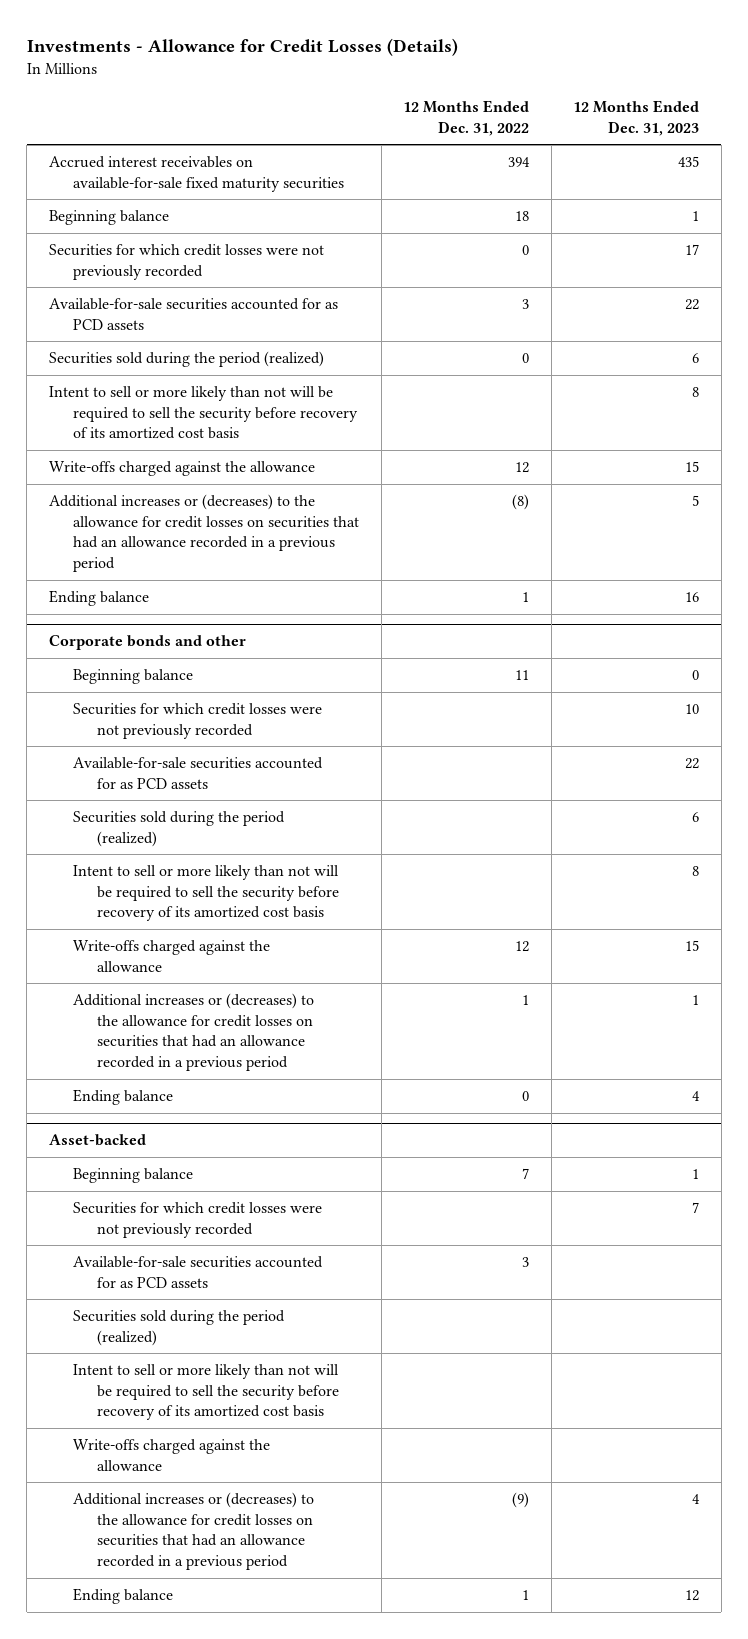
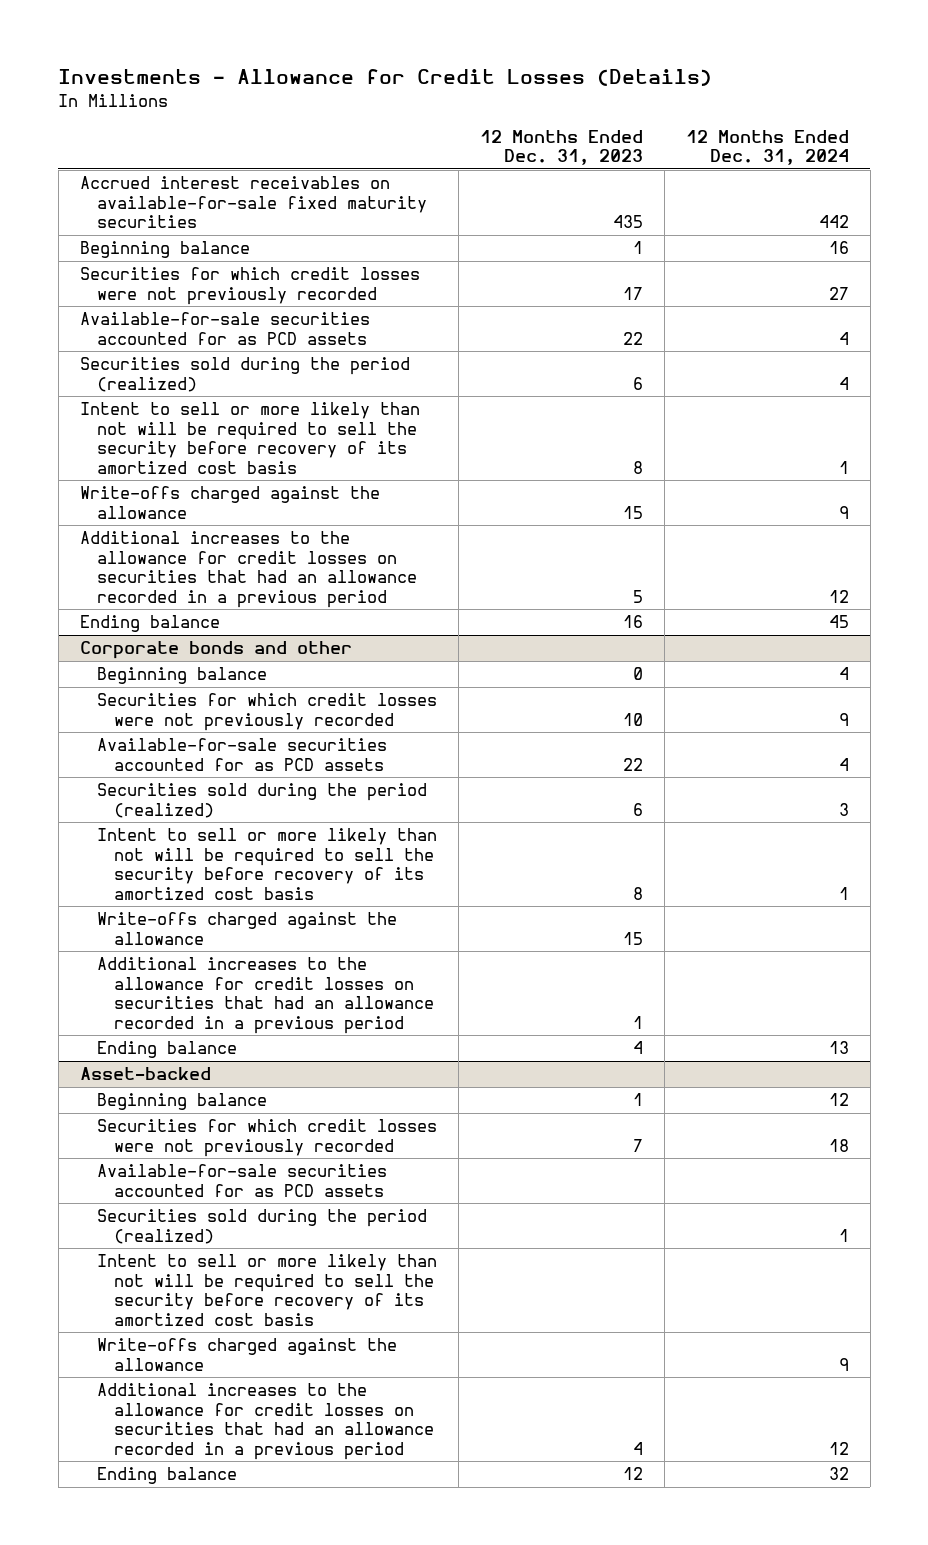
- | 12 Months Ended Dec. 31, 2022 | 12 Months Ended Dec. 31, 2023
+ | 12 Months Ended Dec. 31, 2023 | 12 Months Ended Dec. 31, 2024
- Additional increases or (decreases) to the allowance for credit losses on securities that had an allowance recorded in a previous period | (8) | 5
+ Additional increases to the allowance for credit losses on securities that had an allowance recorded in a previous period | 5 | 12
@ Corporate bonds and other
- Additional increases or (decreases) to the allowance for credit losses on securities that had an allowance recorded in a previous period | 1 | 1
+ Additional increases to the allowance for credit losses on securities that had an allowance recorded in a previous period | 1 |
@ Asset-backed
- Additional increases or (decreases) to the allowance for credit losses on securities that had an allowance recorded in a previous period | (9) | 4
+ Additional increases to the allowance for credit losses on securities that had an allowance recorded in a previous period | 4 | 12

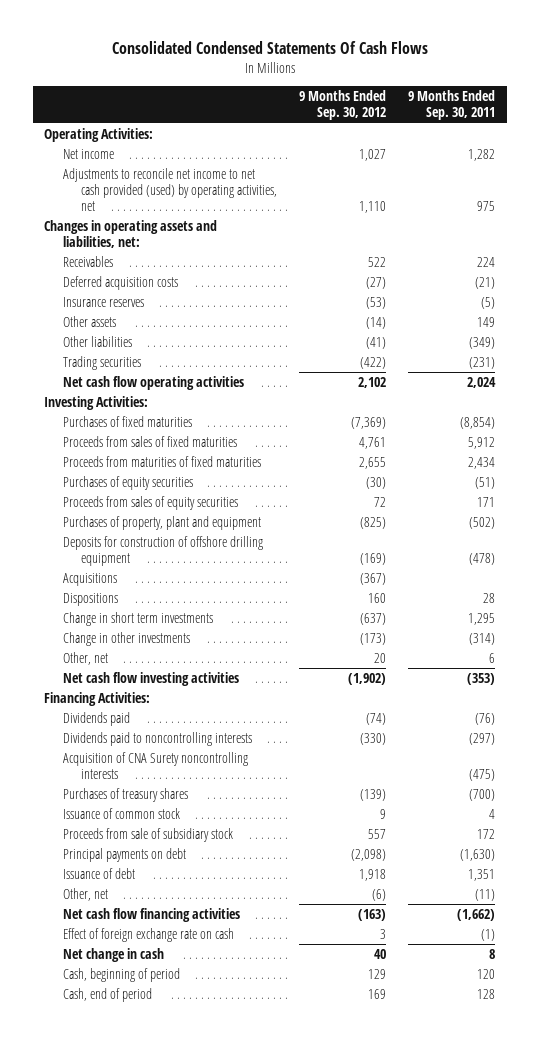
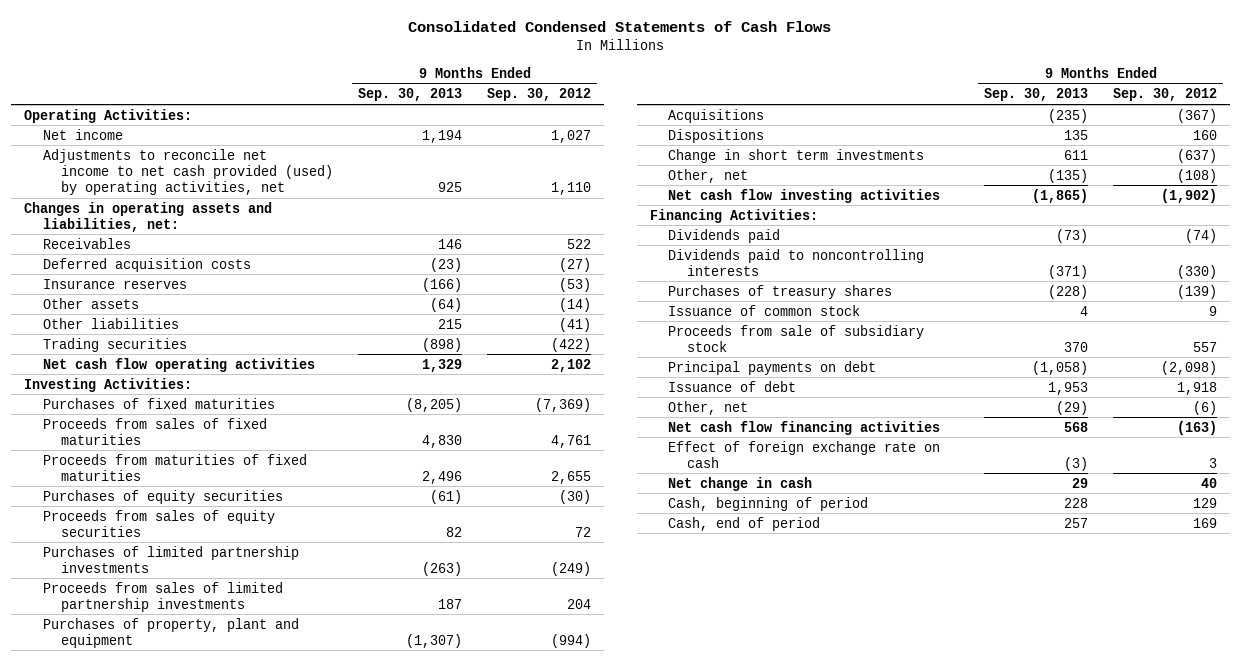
- Consolidated Condensed Statements Of Cash Flows
+ Consolidated Condensed Statements of Cash Flows
- | 9 Months Ended Sep. 30, 2012 | 9 Months Ended Sep. 30, 2011
+ | 9 Months Ended Sep. 30, 2013 | 9 Months Ended Sep. 30, 2012
- Purchases of property, plant and equipment | (825) | (502)
- Deposits for construction of offshore drilling equipment | (169) | (478)
+ Purchases of limited partnership investments | (263) | (249)
+ Proceeds from sales of limited partnership investments | 187 | 204
+ Purchases of property, plant and equipment | (1,307) | (994)
- Change in other investments | (173) | (314)
- Other, net | 20 | 6
+ Other, net | (135) | (108)
- Acquisition of CNA Surety noncontrolling interests | | (475)

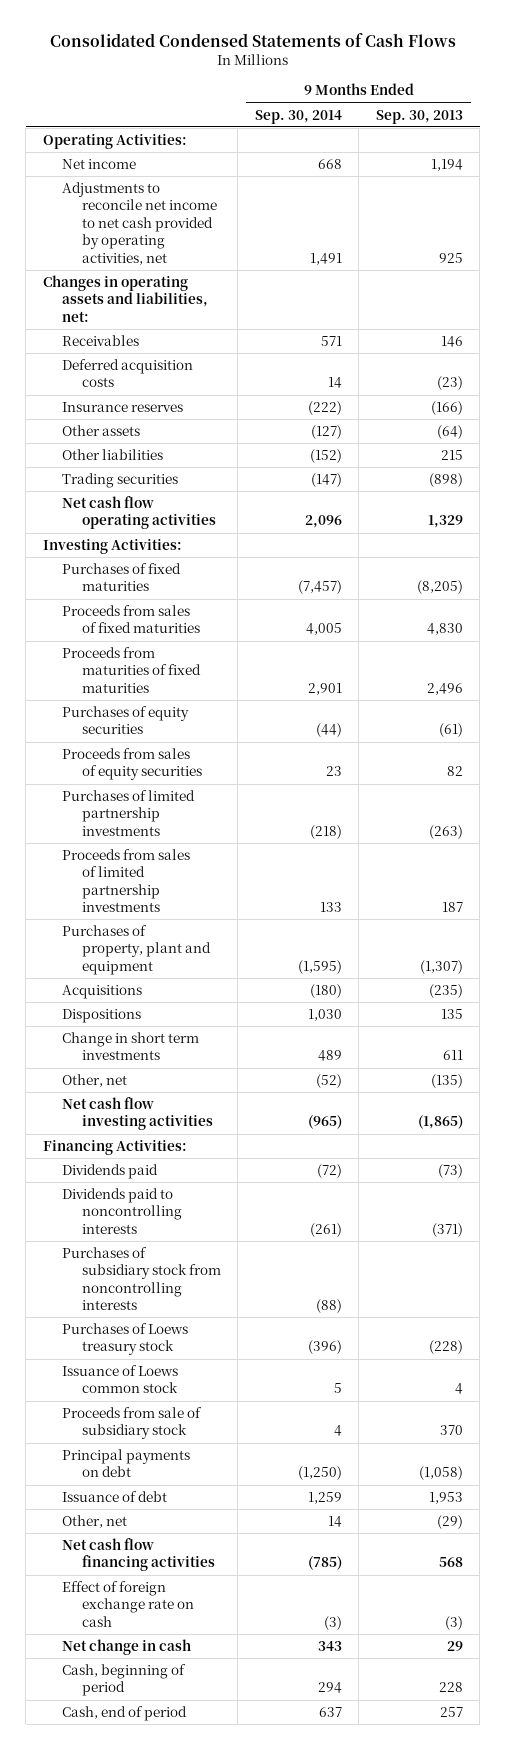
- | 9 Months Ended Sep. 30, 2013 | 9 Months Ended Sep. 30, 2012
+ | 9 Months Ended Sep. 30, 2014 | 9 Months Ended Sep. 30, 2013
- Adjustments to reconcile net income to net cash provided (used) by operating activities, net | 925 | 1,110
+ Adjustments to reconcile net income to net cash provided by operating activities, net | 1,491 | 925
- Purchases of treasury shares | (228) | (139)
- Issuance of common stock | 4 | 9
+ Purchases of subsidiary stock from noncontrolling interests | (88) |
+ Purchases of Loews treasury stock | (396) | (228)
+ Issuance of Loews common stock | 5 | 4

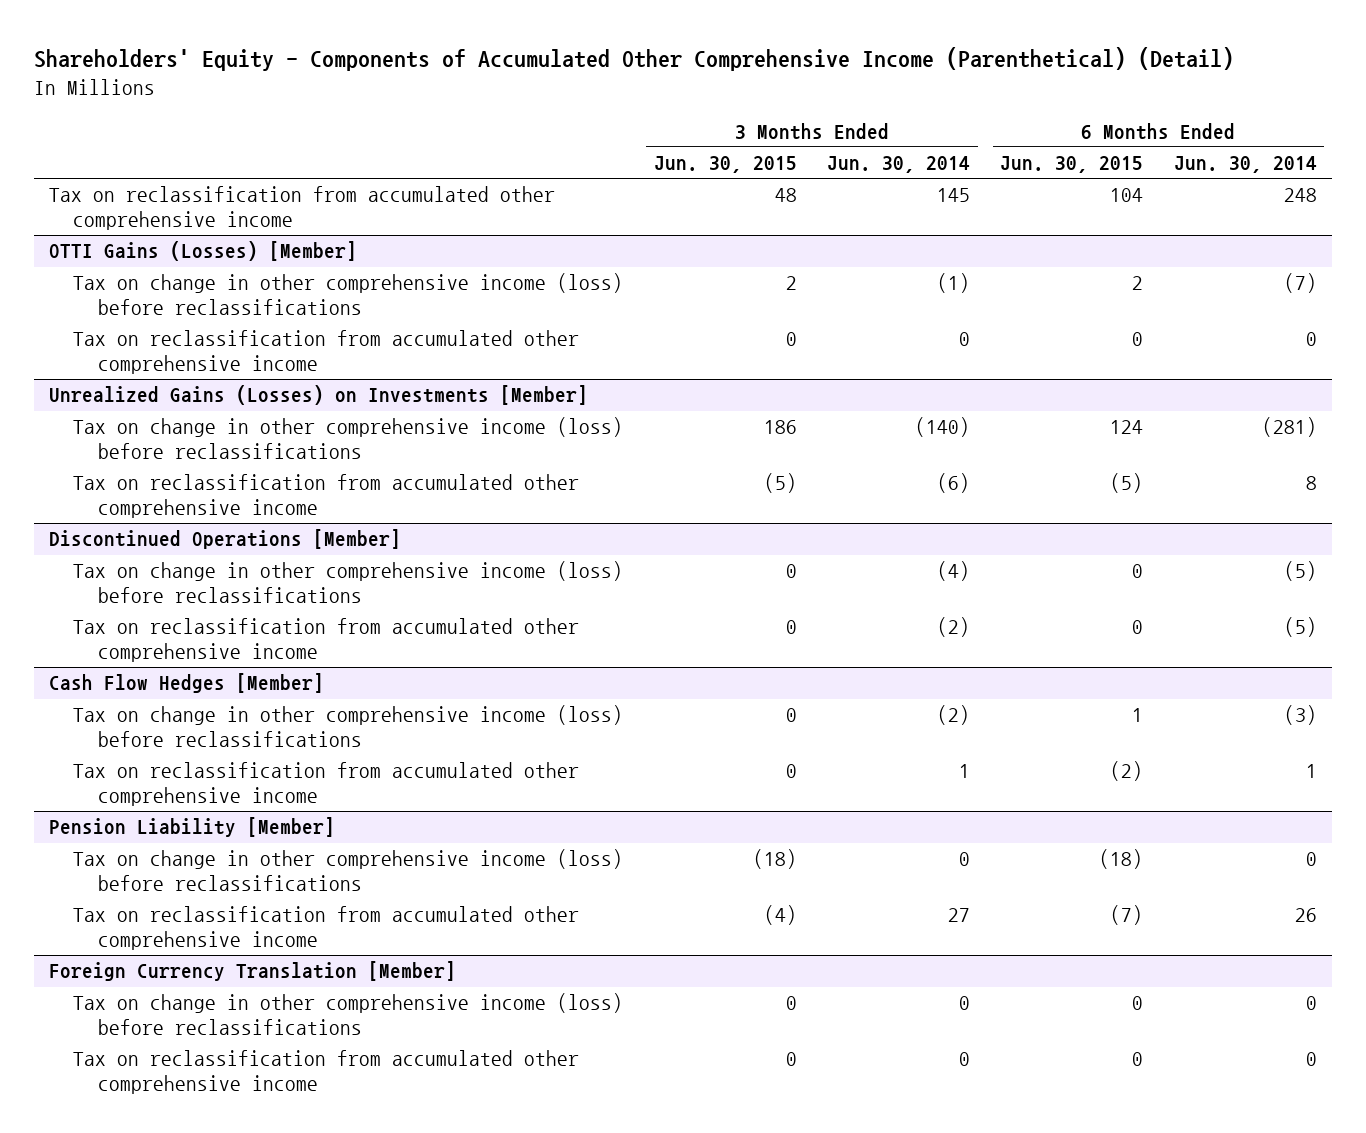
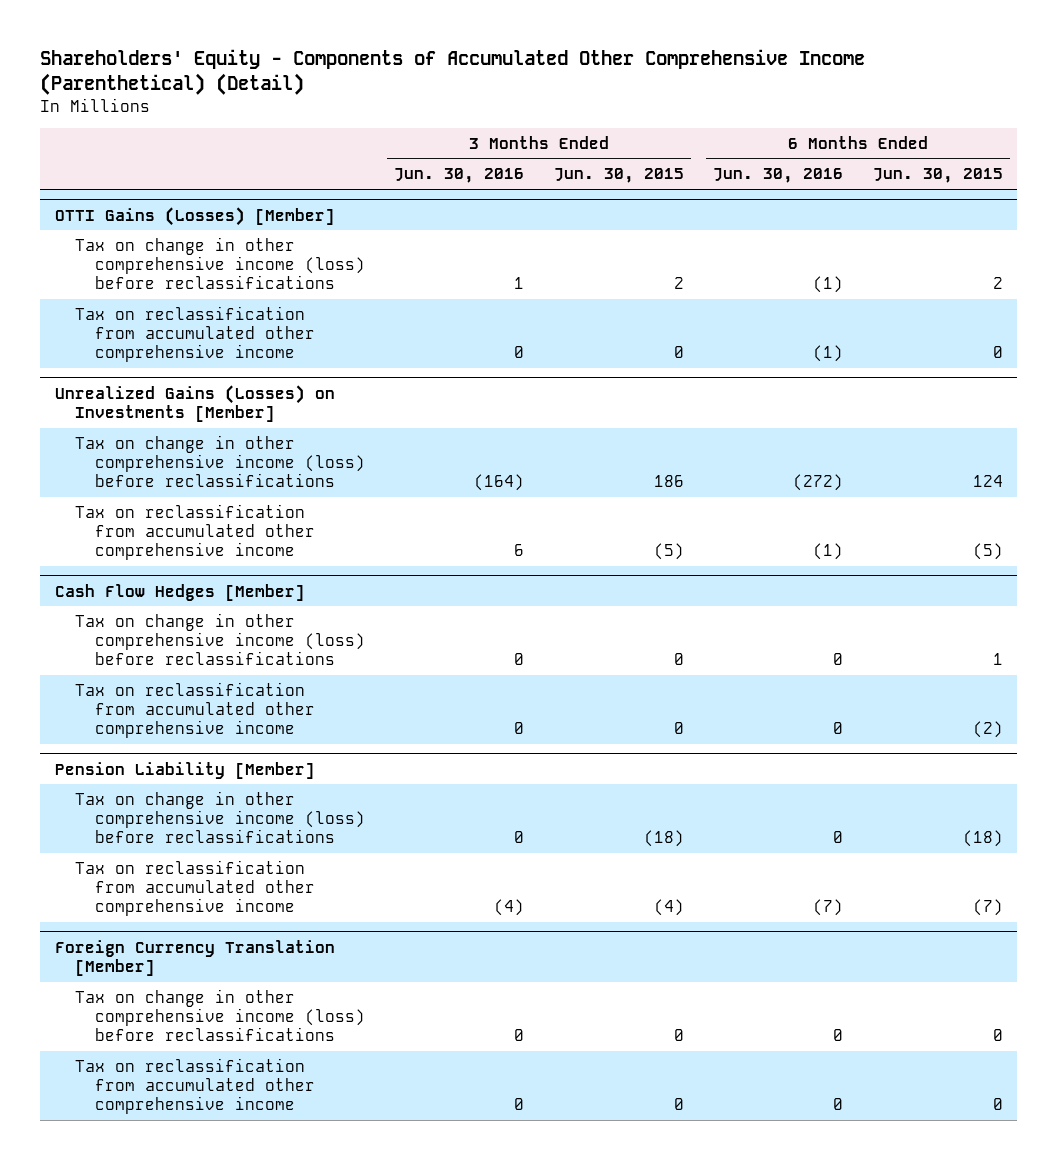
- | 3 Months Ended Jun. 30, 2015 | 3 Months Ended Jun. 30, 2014 | 6 Months Ended Jun. 30, 2015 | 6 Months Ended Jun. 30, 2014
+ | 3 Months Ended Jun. 30, 2016 | 3 Months Ended Jun. 30, 2015 | 6 Months Ended Jun. 30, 2016 | 6 Months Ended Jun. 30, 2015
- Tax on reclassification from accumulated other comprehensive income | 48 | 145 | 104 | 248
- Discontinued Operations [Member]
- Tax on change in other comprehensive income (loss) before reclassifications | 0 | (4) | 0 | (5)
- Tax on reclassification from accumulated other comprehensive income | 0 | (2) | 0 | (5)

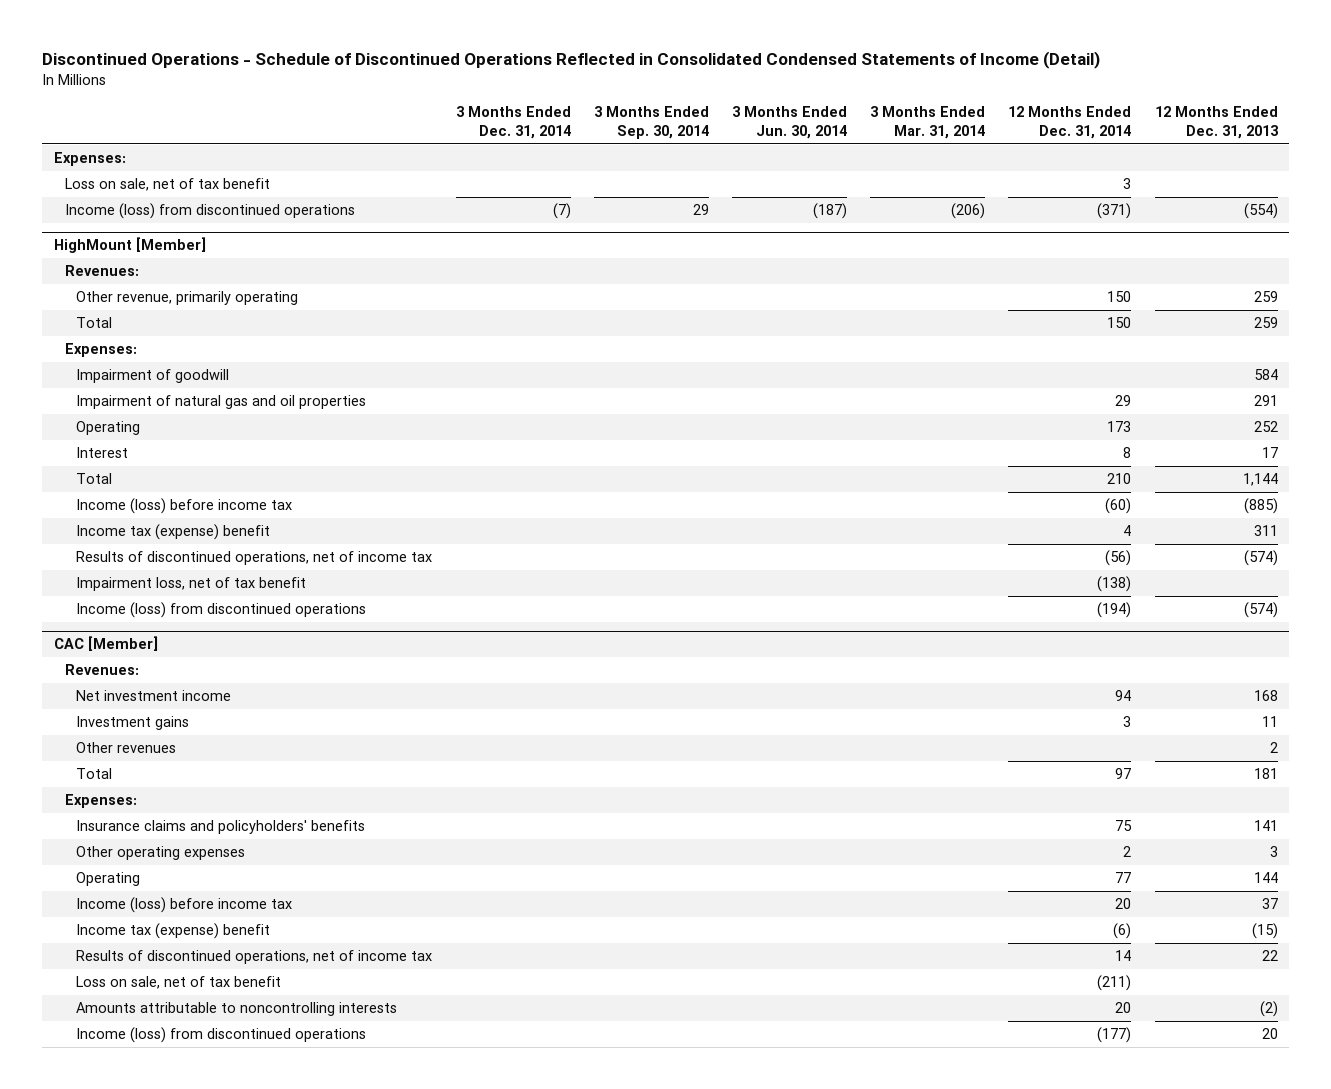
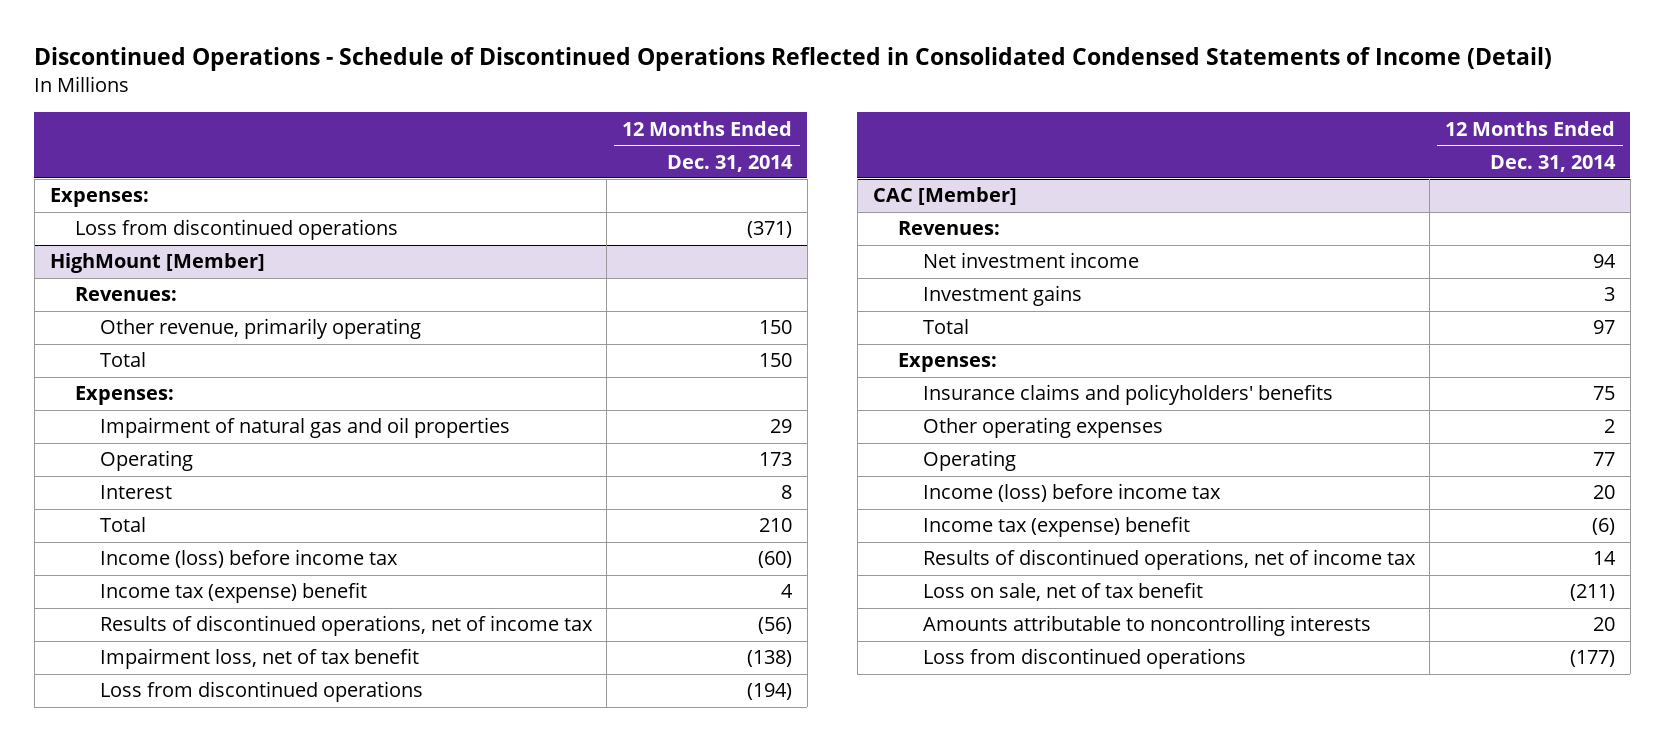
- | 3 Months Ended Dec. 31, 2014 | 3 Months Ended Sep. 30, 2014 | 3 Months Ended Jun. 30, 2014 | 3 Months Ended Mar. 31, 2014 | 12 Months Ended Dec. 31, 2014 | 12 Months Ended Dec. 31, 2013
+ | 12 Months Ended Dec. 31, 2014
- Loss on sale, net of tax benefit | | | | | 3 |
- Income (loss) from discontinued operations | (7) | 29 | (187) | (206) | (371) | (554)
+ Loss from discontinued operations | (371)
@ HighMount [Member]
- Impairment of goodwill | | | | | | 584
- Income (loss) from discontinued operations | | | | | (194) | (574)
+ Loss from discontinued operations | (194)
@ CAC [Member]
- Other revenues | | | | | | 2
- Income (loss) from discontinued operations | | | | | (177) | 20
+ Loss from discontinued operations | (177)

